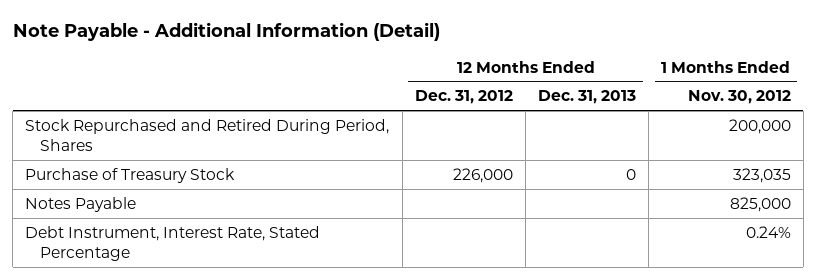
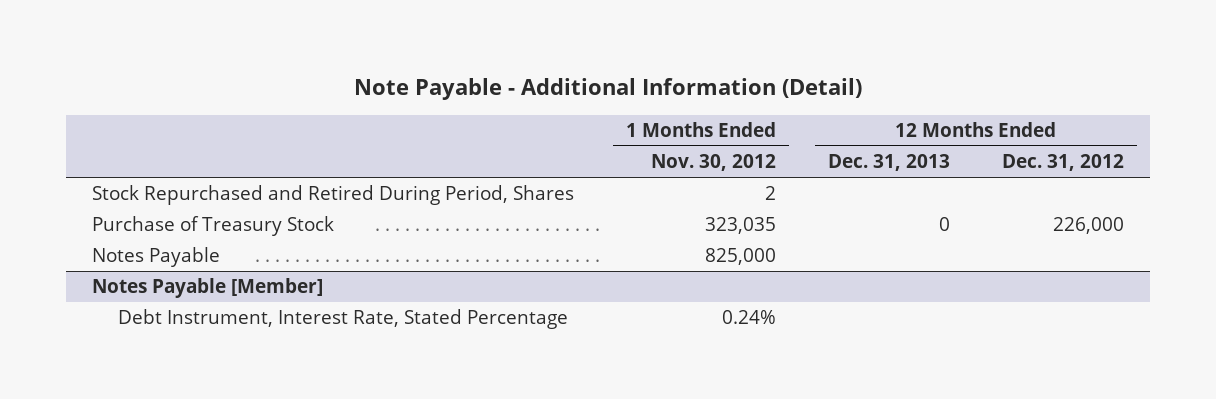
- | 12 Months Ended Dec. 31, 2012 | 12 Months Ended Dec. 31, 2013 | 1 Months Ended Nov. 30, 2012
+ | 1 Months Ended Nov. 30, 2012 | 12 Months Ended Dec. 31, 2013 | 12 Months Ended Dec. 31, 2012
- Stock Repurchased and Retired During Period, Shares | | | 200,000
+ Stock Repurchased and Retired During Period, Shares | 2 | |
+ Notes Payable [Member]

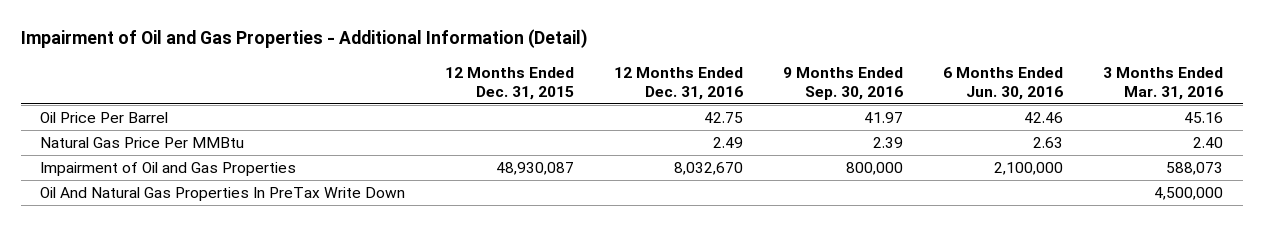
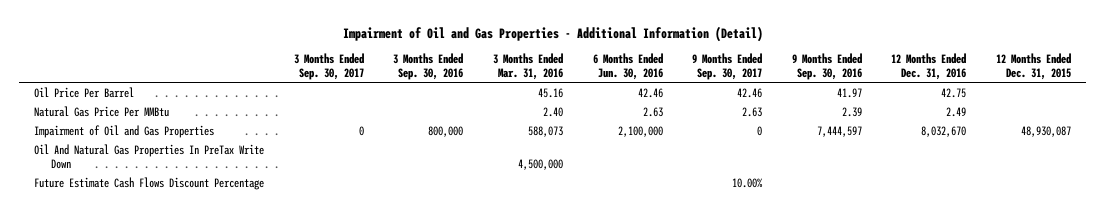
- | 12 Months Ended Dec. 31, 2015 | 12 Months Ended Dec. 31, 2016 | 9 Months Ended Sep. 30, 2016 | 6 Months Ended Jun. 30, 2016 | 3 Months Ended Mar. 31, 2016
+ | 3 Months Ended Sep. 30, 2017 | 3 Months Ended Sep. 30, 2016 | 3 Months Ended Mar. 31, 2016 | 6 Months Ended Jun. 30, 2016 | 9 Months Ended Sep. 30, 2017 | 9 Months Ended Sep. 30, 2016 | 12 Months Ended Dec. 31, 2016 | 12 Months Ended Dec. 31, 2015
- Impairment of Oil and Gas Properties | 48,930,087 | 8,032,670 | 800,000 | 2,100,000 | 588,073
+ Impairment of Oil and Gas Properties | 0 | 800,000 | 588,073 | 2,100,000 | 0 | 7,444,597 | 8,032,670 | 48,930,087
+ Future Estimate Cash Flows Discount Percentage | | | | | 10.00% | | |

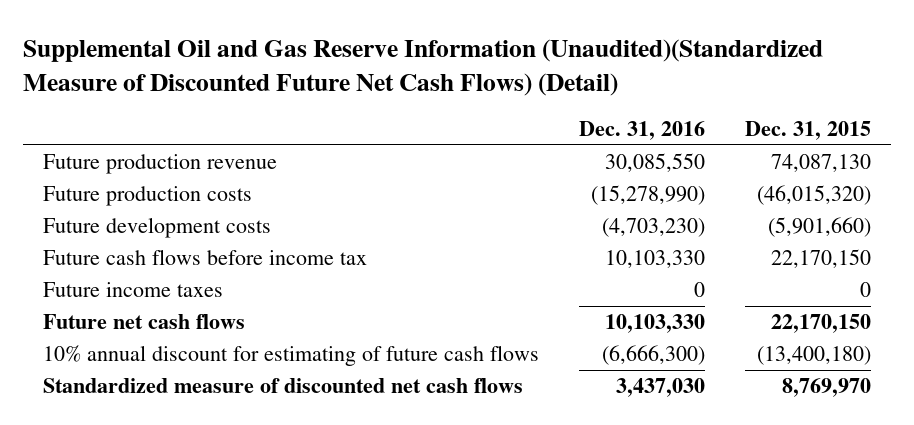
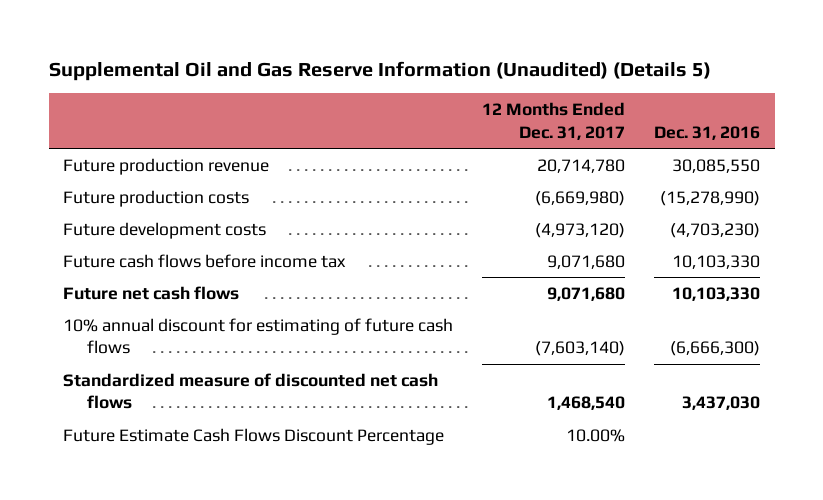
- Supplemental Oil and Gas Reserve Information (Unaudited)(Standardized Measure of Discounted Future Net Cash Flows) (Detail)
+ Supplemental Oil and Gas Reserve Information (Unaudited) (Details 5)
- | Dec. 31, 2016 | Dec. 31, 2015
+ | 12 Months Ended Dec. 31, 2017 | Dec. 31, 2016
- Future income taxes | 0 | 0
+ Future Estimate Cash Flows Discount Percentage | 10.00% |

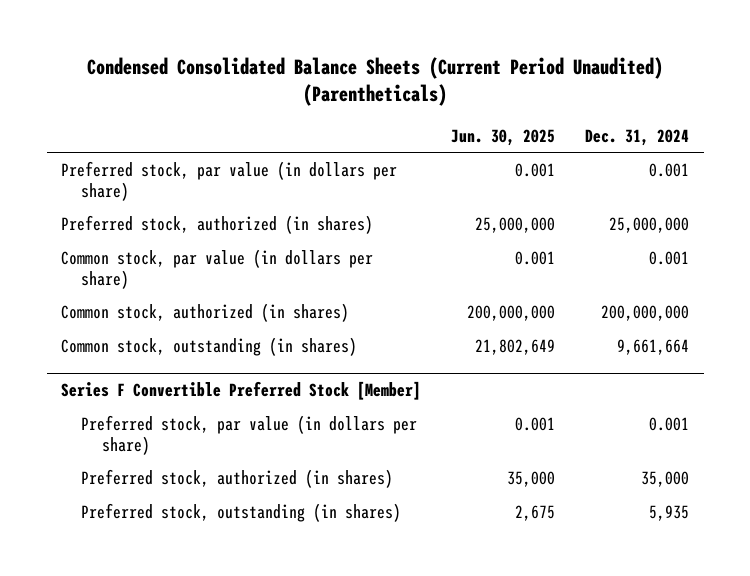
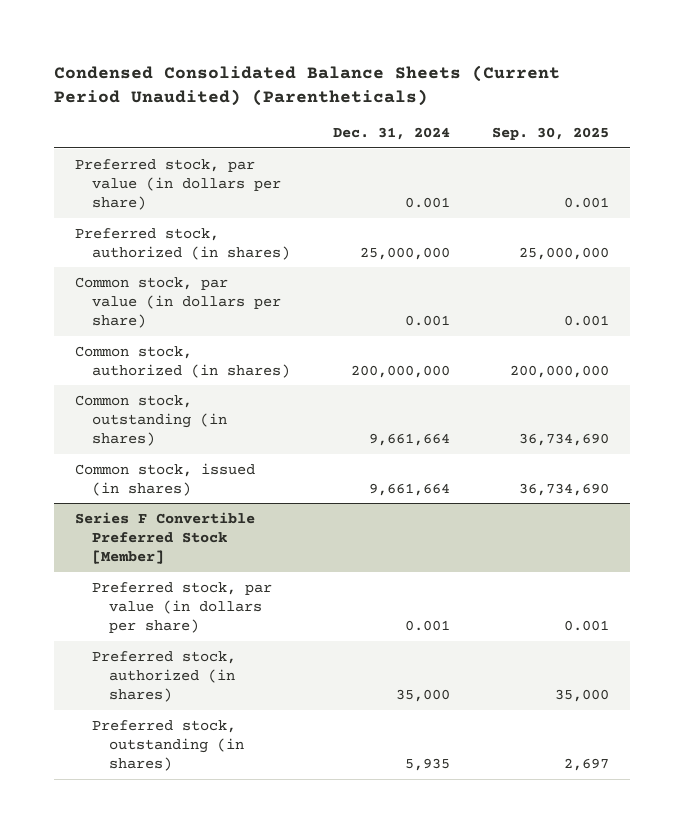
- | Jun. 30, 2025 | Dec. 31, 2024
+ | Dec. 31, 2024 | Sep. 30, 2025
+ Common stock, issued (in shares) | 9,661,664 | 36,734,690

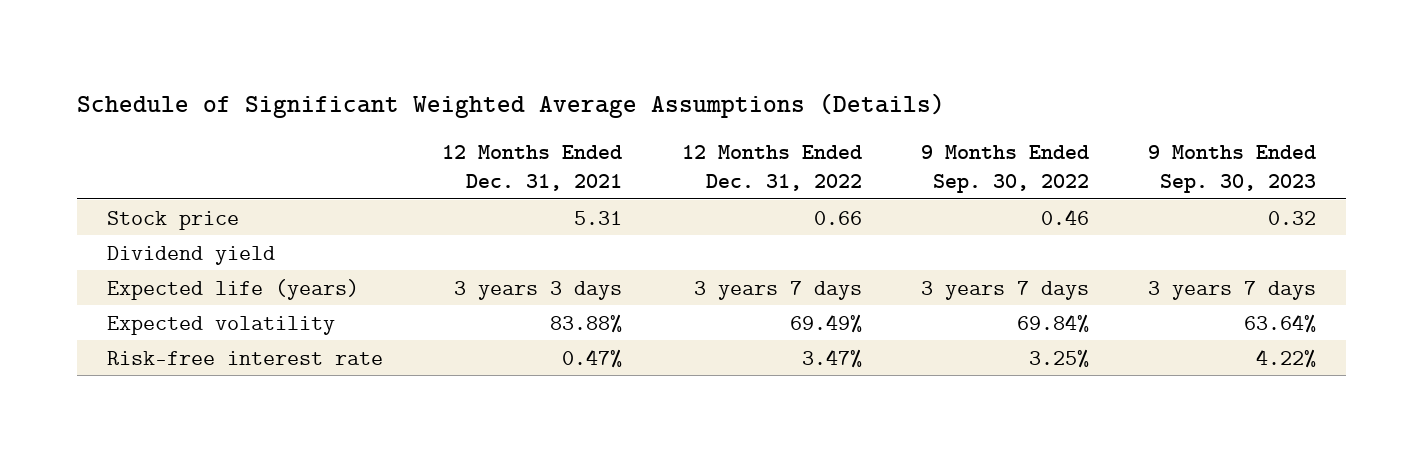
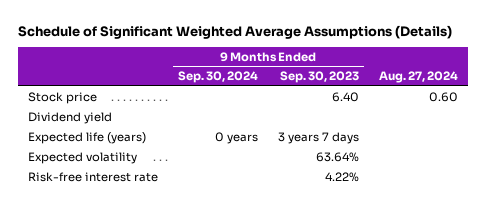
- | 12 Months Ended Dec. 31, 2021 | 12 Months Ended Dec. 31, 2022 | 9 Months Ended Sep. 30, 2022 | 9 Months Ended Sep. 30, 2023
+ | 9 Months Ended Sep. 30, 2024 | 9 Months Ended Sep. 30, 2023 | Aug. 27, 2024
- Stock price | 5.31 | 0.66 | 0.46 | 0.32
+ Stock price | | 6.40 | 0.60

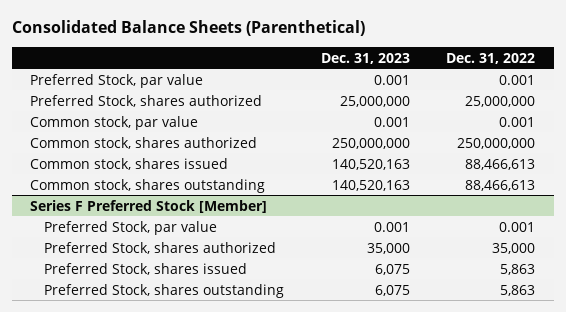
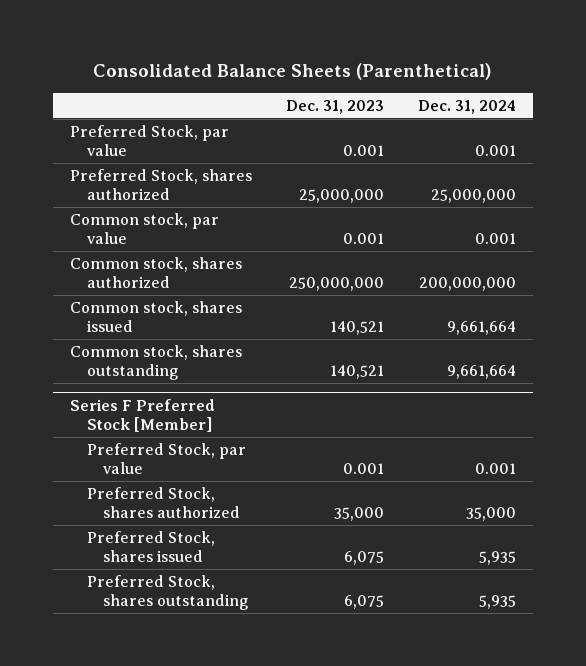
- | Dec. 31, 2023 | Dec. 31, 2022
+ | Dec. 31, 2023 | Dec. 31, 2024
- Common stock, shares issued | 140,520,163 | 88,466,613
- Common stock, shares outstanding | 140,520,163 | 88,466,613
+ Common stock, shares issued | 140,521 | 9,661,664
+ Common stock, shares outstanding | 140,521 | 9,661,664

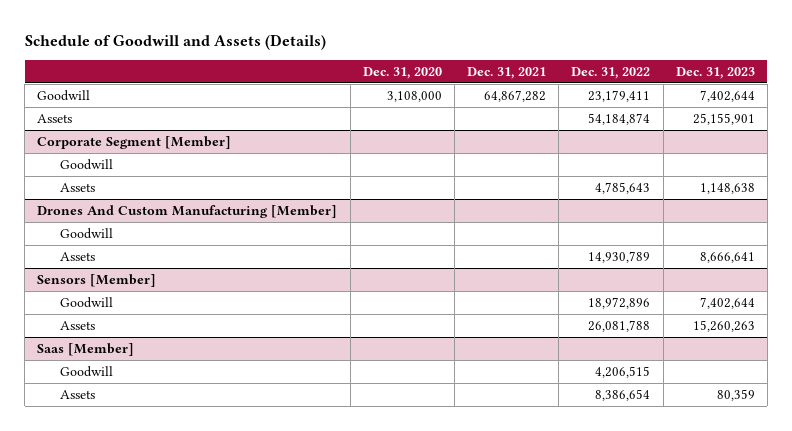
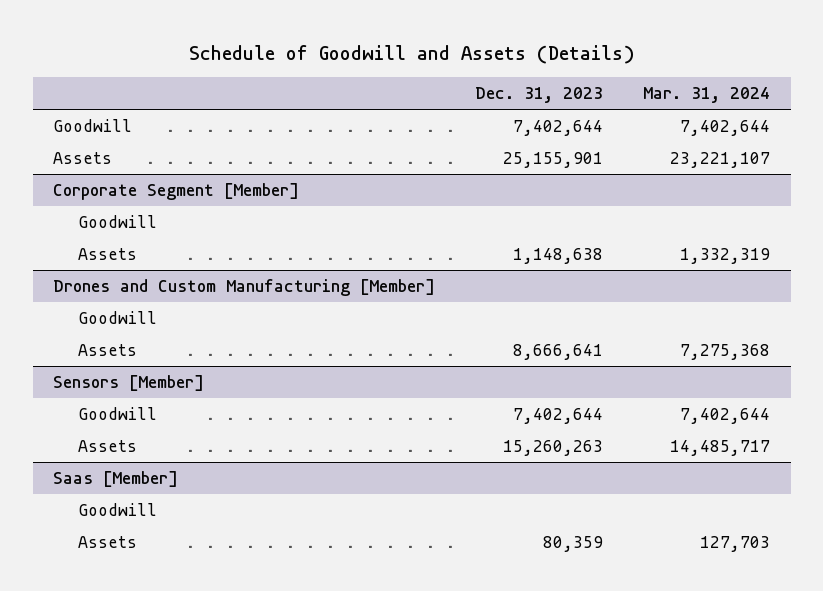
- | Dec. 31, 2020 | Dec. 31, 2021 | Dec. 31, 2022 | Dec. 31, 2023
+ | Dec. 31, 2023 | Mar. 31, 2024
- Drones And Custom Manufacturing [Member]
+ Drones and Custom Manufacturing [Member]

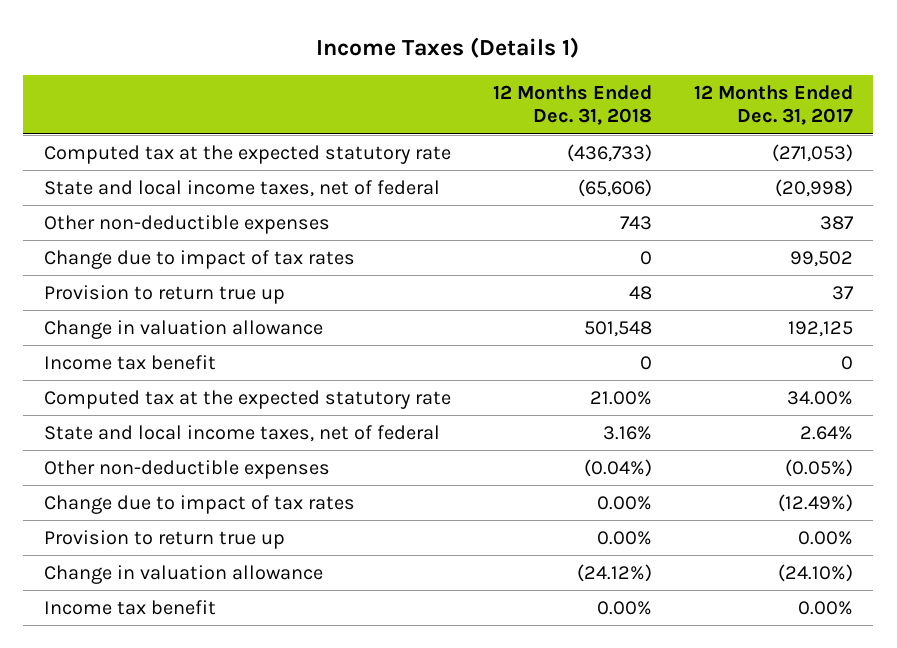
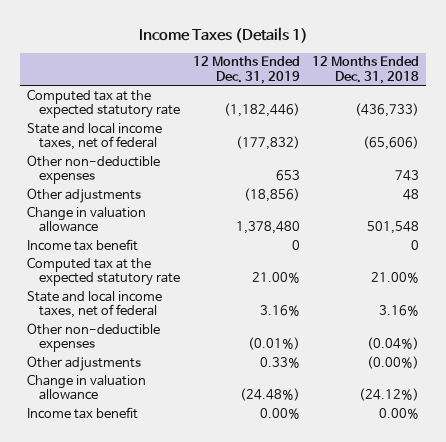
- | 12 Months Ended Dec. 31, 2018 | 12 Months Ended Dec. 31, 2017
+ | 12 Months Ended Dec. 31, 2019 | 12 Months Ended Dec. 31, 2018
- Change due to impact of tax rates | 0 | 99,502
- Provision to return true up | 48 | 37
+ Other adjustments | (18,856) | 48
- Change due to impact of tax rates | 0.00% | (12.49%)
- Provision to return true up | 0.00% | 0.00%
+ Other adjustments | 0.33% | (0.00%)

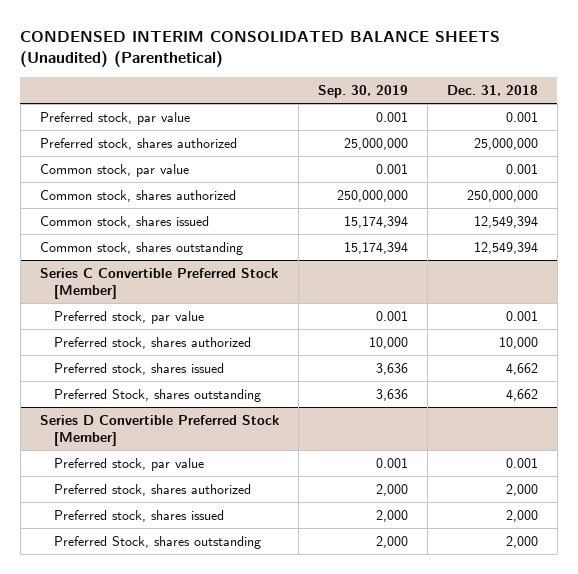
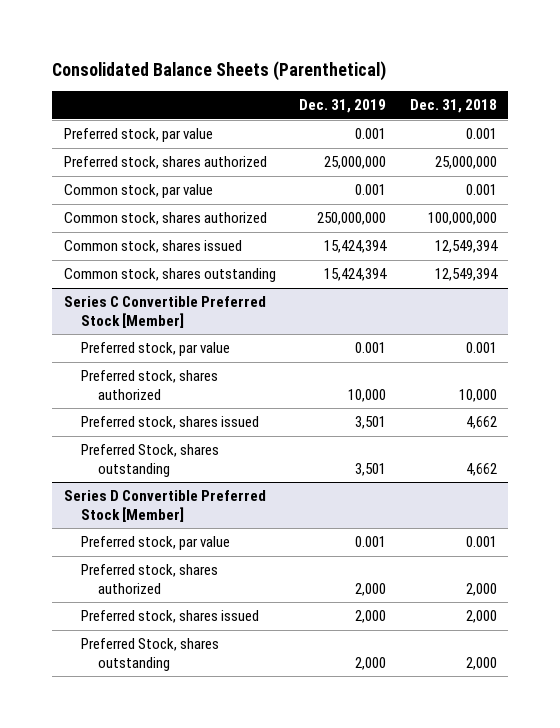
- CONDENSED INTERIM CONSOLIDATED BALANCE SHEETS (Unaudited) (Parenthetical)
+ Consolidated Balance Sheets (Parenthetical)
- | Sep. 30, 2019 | Dec. 31, 2018
+ | Dec. 31, 2019 | Dec. 31, 2018
- Common stock, shares authorized | 250,000,000 | 250,000,000
+ Common stock, shares authorized | 250,000,000 | 100,000,000

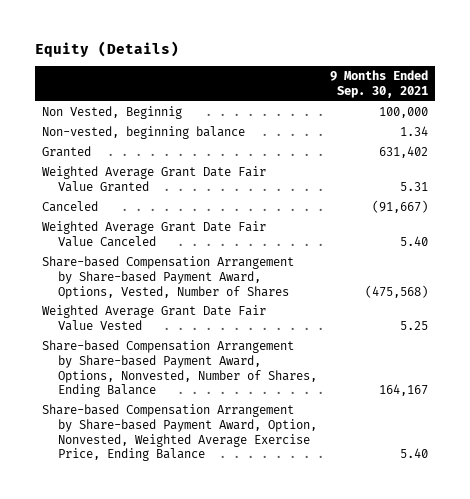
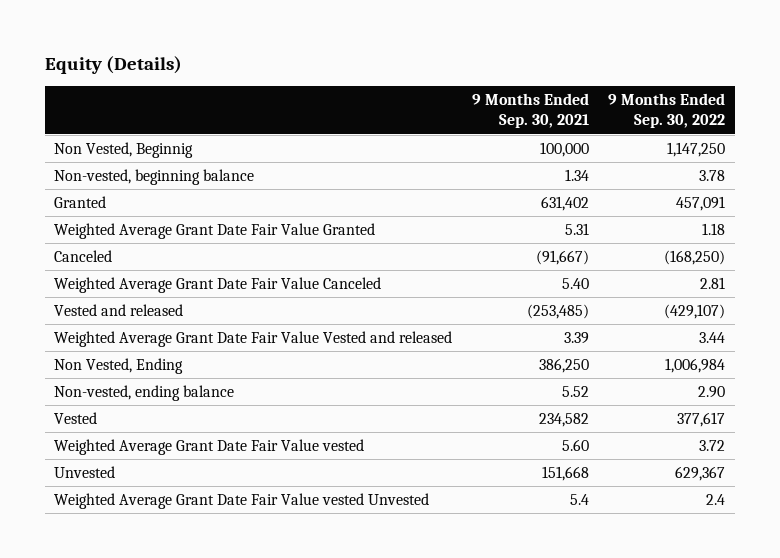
- | 9 Months Ended Sep. 30, 2021
+ | 9 Months Ended Sep. 30, 2021 | 9 Months Ended Sep. 30, 2022
- Share-based Compensation Arrangement by Share-based Payment Award, Options, Vested, Number of Shares | (475,568)
- Weighted Average Grant Date Fair Value Vested | 5.25
- Share-based Compensation Arrangement by Share-based Payment Award, Options, Nonvested, Number of Shares, Ending Balance | 164,167
- Share-based Compensation Arrangement by Share-based Payment Award, Option, Nonvested, Weighted Average Exercise Price, Ending Balance | 5.40
+ Vested and released | (253,485) | (429,107)
+ Weighted Average Grant Date Fair Value Vested and released | 3.39 | 3.44
+ Non Vested, Ending | 386,250 | 1,006,984
+ Non-vested, ending balance | 5.52 | 2.90
+ Vested | 234,582 | 377,617
+ Weighted Average Grant Date Fair Value vested | 5.60 | 3.72
+ Unvested | 151,668 | 629,367
+ Weighted Average Grant Date Fair Value vested Unvested | 5.4 | 2.4

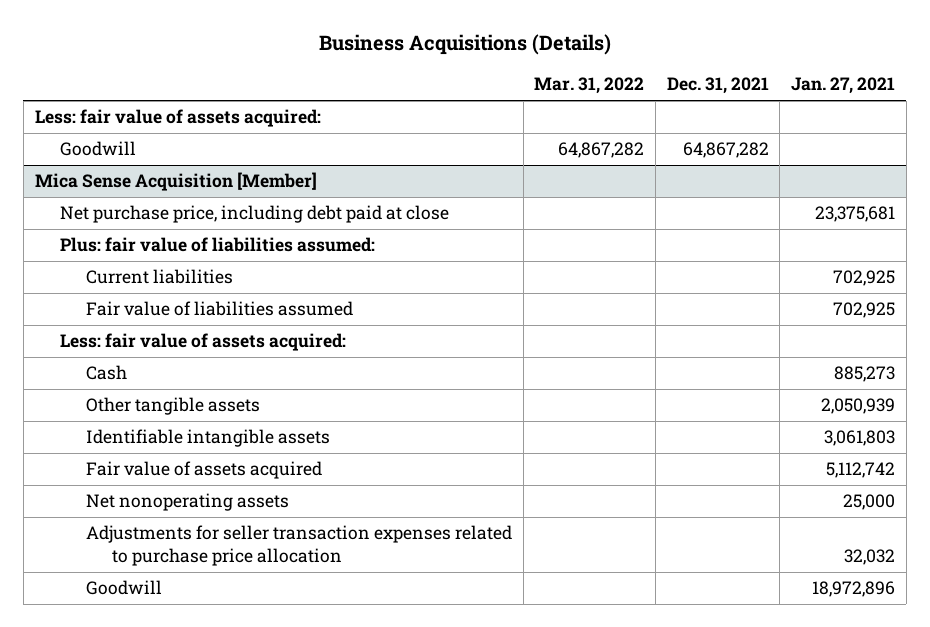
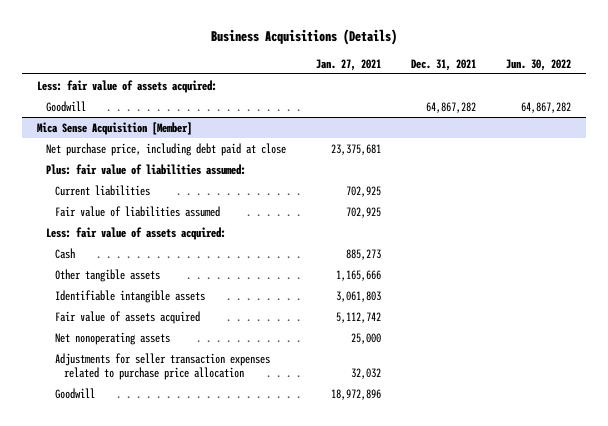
- | Mar. 31, 2022 | Dec. 31, 2021 | Jan. 27, 2021
+ | Jan. 27, 2021 | Dec. 31, 2021 | Jun. 30, 2022
@ Mica Sense Acquisition [Member]
- Other tangible assets | | | 2,050,939
+ Other tangible assets | 1,165,666 | |

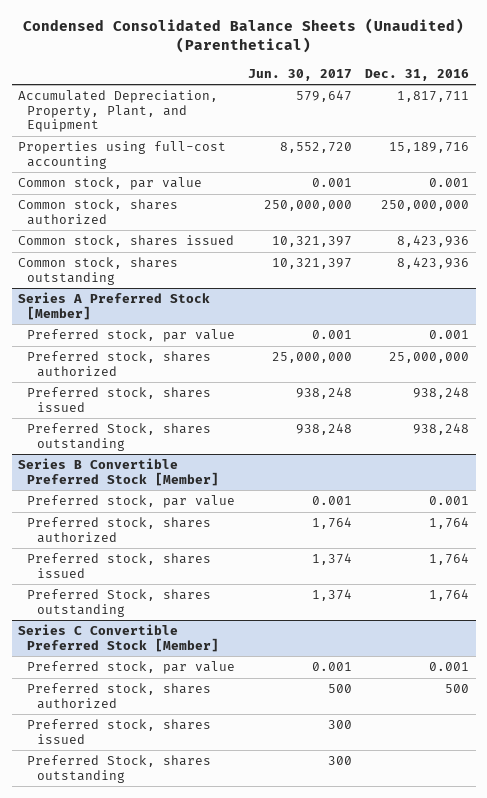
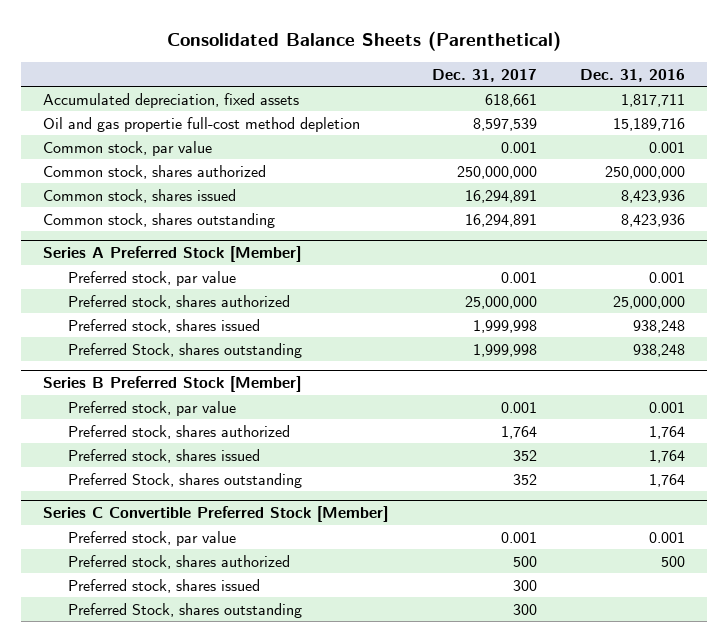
- Condensed Consolidated Balance Sheets (Unaudited) (Parenthetical)
+ Consolidated Balance Sheets (Parenthetical)
- | Jun. 30, 2017 | Dec. 31, 2016
+ | Dec. 31, 2017 | Dec. 31, 2016
- Accumulated Depreciation, Property, Plant, and Equipment | 579,647 | 1,817,711
- Properties using full-cost accounting | 8,552,720 | 15,189,716
+ Accumulated depreciation, fixed assets | 618,661 | 1,817,711
+ Oil and gas propertie full-cost method depletion | 8,597,539 | 15,189,716
- Series B Convertible Preferred Stock [Member]
+ Series B Preferred Stock [Member]

